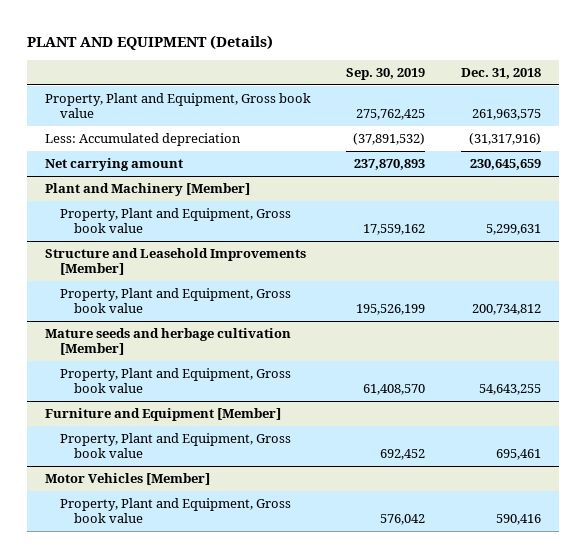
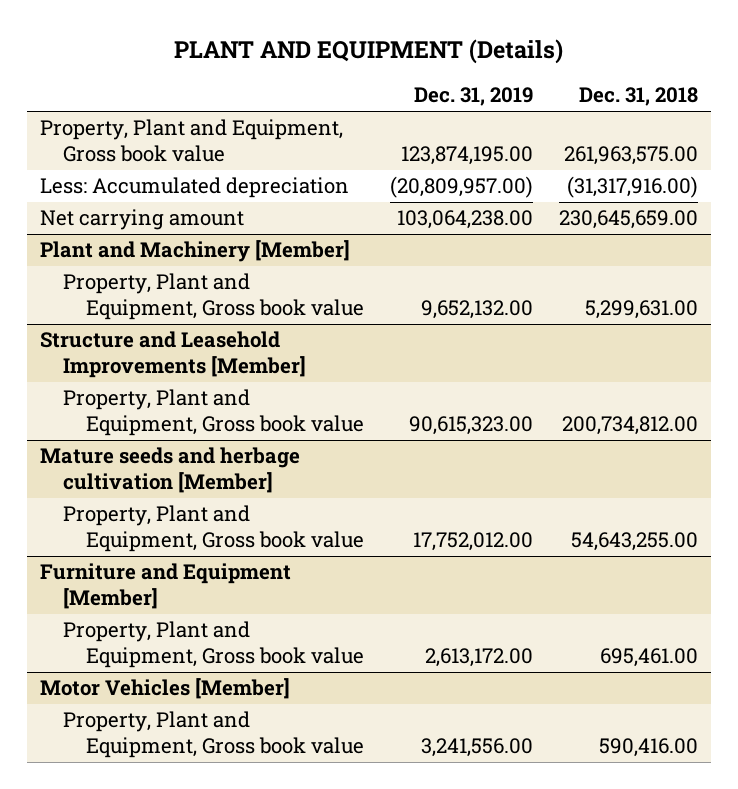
- | Sep. 30, 2019 | Dec. 31, 2018
+ | Dec. 31, 2019 | Dec. 31, 2018
- Property, Plant and Equipment, Gross book value | 275,762,425 | 261,963,575
- Less: Accumulated depreciation | (37,891,532) | (31,317,916)
- Net carrying amount | 237,870,893 | 230,645,659
+ Property, Plant and Equipment, Gross book value | 123,874,195.00 | 261,963,575.00
+ Less: Accumulated depreciation | (20,809,957.00) | (31,317,916.00)
+ Net carrying amount | 103,064,238.00 | 230,645,659.00
@ Plant and Machinery [Member]
- Property, Plant and Equipment, Gross book value | 17,559,162 | 5,299,631
+ Property, Plant and Equipment, Gross book value | 9,652,132.00 | 5,299,631.00
@ Structure and Leasehold Improvements [Member]
- Property, Plant and Equipment, Gross book value | 195,526,199 | 200,734,812
+ Property, Plant and Equipment, Gross book value | 90,615,323.00 | 200,734,812.00
@ Mature seeds and herbage cultivation [Member]
- Property, Plant and Equipment, Gross book value | 61,408,570 | 54,643,255
+ Property, Plant and Equipment, Gross book value | 17,752,012.00 | 54,643,255.00
@ Furniture and Equipment [Member]
- Property, Plant and Equipment, Gross book value | 692,452 | 695,461
+ Property, Plant and Equipment, Gross book value | 2,613,172.00 | 695,461.00
@ Motor Vehicles [Member]
- Property, Plant and Equipment, Gross book value | 576,042 | 590,416
+ Property, Plant and Equipment, Gross book value | 3,241,556.00 | 590,416.00

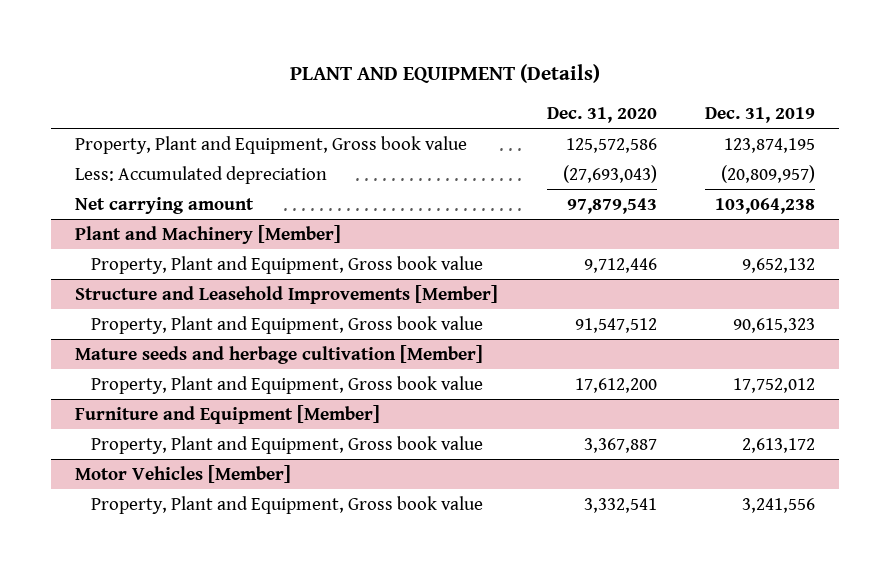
- | Dec. 31, 2019 | Dec. 31, 2018
+ | Dec. 31, 2020 | Dec. 31, 2019
- Property, Plant and Equipment, Gross book value | 123,874,195.00 | 261,963,575.00
- Less: Accumulated depreciation | (20,809,957.00) | (31,317,916.00)
- Net carrying amount | 103,064,238.00 | 230,645,659.00
+ Property, Plant and Equipment, Gross book value | 125,572,586 | 123,874,195
+ Less: Accumulated depreciation | (27,693,043) | (20,809,957)
+ Net carrying amount | 97,879,543 | 103,064,238
@ Plant and Machinery [Member]
- Property, Plant and Equipment, Gross book value | 9,652,132.00 | 5,299,631.00
+ Property, Plant and Equipment, Gross book value | 9,712,446 | 9,652,132
@ Structure and Leasehold Improvements [Member]
- Property, Plant and Equipment, Gross book value | 90,615,323.00 | 200,734,812.00
+ Property, Plant and Equipment, Gross book value | 91,547,512 | 90,615,323
@ Mature seeds and herbage cultivation [Member]
- Property, Plant and Equipment, Gross book value | 17,752,012.00 | 54,643,255.00
+ Property, Plant and Equipment, Gross book value | 17,612,200 | 17,752,012
@ Furniture and Equipment [Member]
- Property, Plant and Equipment, Gross book value | 2,613,172.00 | 695,461.00
+ Property, Plant and Equipment, Gross book value | 3,367,887 | 2,613,172
@ Motor Vehicles [Member]
- Property, Plant and Equipment, Gross book value | 3,241,556.00 | 590,416.00
+ Property, Plant and Equipment, Gross book value | 3,332,541 | 3,241,556

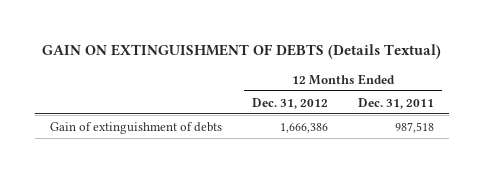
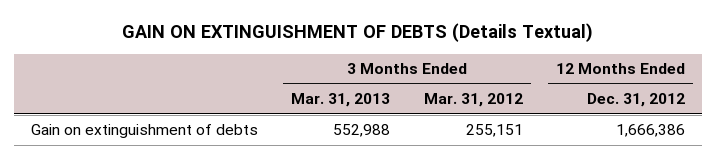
- | 12 Months Ended Dec. 31, 2012 | 12 Months Ended Dec. 31, 2011
+ | 3 Months Ended Mar. 31, 2013 | 3 Months Ended Mar. 31, 2012 | 12 Months Ended Dec. 31, 2012
- Gain of extinguishment of debts | 1,666,386 | 987,518
+ Gain on extinguishment of debts | 552,988 | 255,151 | 1,666,386

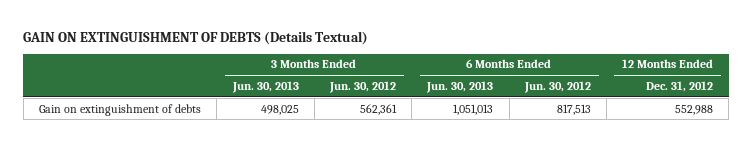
- | 3 Months Ended Mar. 31, 2013 | 3 Months Ended Mar. 31, 2012 | 12 Months Ended Dec. 31, 2012
+ | 3 Months Ended Jun. 30, 2013 | 3 Months Ended Jun. 30, 2012 | 6 Months Ended Jun. 30, 2013 | 6 Months Ended Jun. 30, 2012 | 12 Months Ended Dec. 31, 2012
- Gain on extinguishment of debts | 552,988 | 255,151 | 1,666,386
+ Gain on extinguishment of debts | 498,025 | 562,361 | 1,051,013 | 817,513 | 552,988

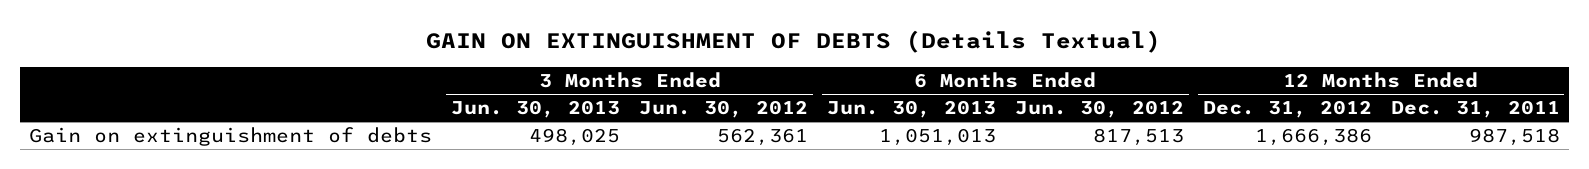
- | 3 Months Ended Jun. 30, 2013 | 3 Months Ended Jun. 30, 2012 | 6 Months Ended Jun. 30, 2013 | 6 Months Ended Jun. 30, 2012 | 12 Months Ended Dec. 31, 2012
+ | 3 Months Ended Jun. 30, 2013 | 3 Months Ended Jun. 30, 2012 | 6 Months Ended Jun. 30, 2013 | 6 Months Ended Jun. 30, 2012 | 12 Months Ended Dec. 31, 2012 | 12 Months Ended Dec. 31, 2011
- Gain on extinguishment of debts | 498,025 | 562,361 | 1,051,013 | 817,513 | 552,988
+ Gain on extinguishment of debts | 498,025 | 562,361 | 1,051,013 | 817,513 | 1,666,386 | 987,518

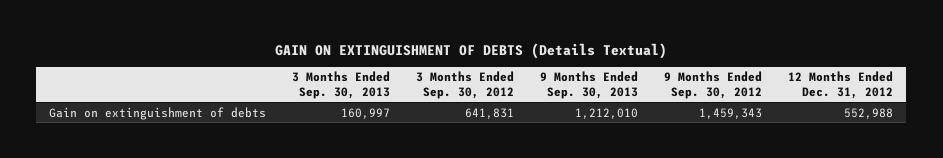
- | 3 Months Ended Jun. 30, 2013 | 3 Months Ended Jun. 30, 2012 | 6 Months Ended Jun. 30, 2013 | 6 Months Ended Jun. 30, 2012 | 12 Months Ended Dec. 31, 2012 | 12 Months Ended Dec. 31, 2011
+ | 3 Months Ended Sep. 30, 2013 | 3 Months Ended Sep. 30, 2012 | 9 Months Ended Sep. 30, 2013 | 9 Months Ended Sep. 30, 2012 | 12 Months Ended Dec. 31, 2012
- Gain on extinguishment of debts | 498,025 | 562,361 | 1,051,013 | 817,513 | 1,666,386 | 987,518
+ Gain on extinguishment of debts | 160,997 | 641,831 | 1,212,010 | 1,459,343 | 552,988

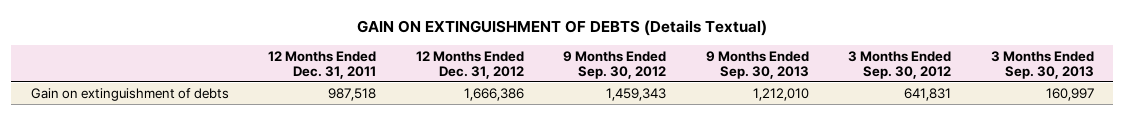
- | 3 Months Ended Sep. 30, 2013 | 3 Months Ended Sep. 30, 2012 | 9 Months Ended Sep. 30, 2013 | 9 Months Ended Sep. 30, 2012 | 12 Months Ended Dec. 31, 2012
+ | 12 Months Ended Dec. 31, 2011 | 12 Months Ended Dec. 31, 2012 | 9 Months Ended Sep. 30, 2012 | 9 Months Ended Sep. 30, 2013 | 3 Months Ended Sep. 30, 2012 | 3 Months Ended Sep. 30, 2013
- Gain on extinguishment of debts | 160,997 | 641,831 | 1,212,010 | 1,459,343 | 552,988
+ Gain on extinguishment of debts | 987,518 | 1,666,386 | 1,459,343 | 1,212,010 | 641,831 | 160,997

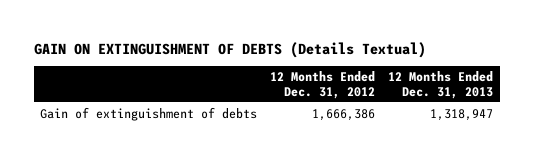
- | 12 Months Ended Dec. 31, 2011 | 12 Months Ended Dec. 31, 2012 | 9 Months Ended Sep. 30, 2012 | 9 Months Ended Sep. 30, 2013 | 3 Months Ended Sep. 30, 2012 | 3 Months Ended Sep. 30, 2013
+ | 12 Months Ended Dec. 31, 2012 | 12 Months Ended Dec. 31, 2013
- Gain on extinguishment of debts | 987,518 | 1,666,386 | 1,459,343 | 1,212,010 | 641,831 | 160,997
+ Gain of extinguishment of debts | 1,666,386 | 1,318,947

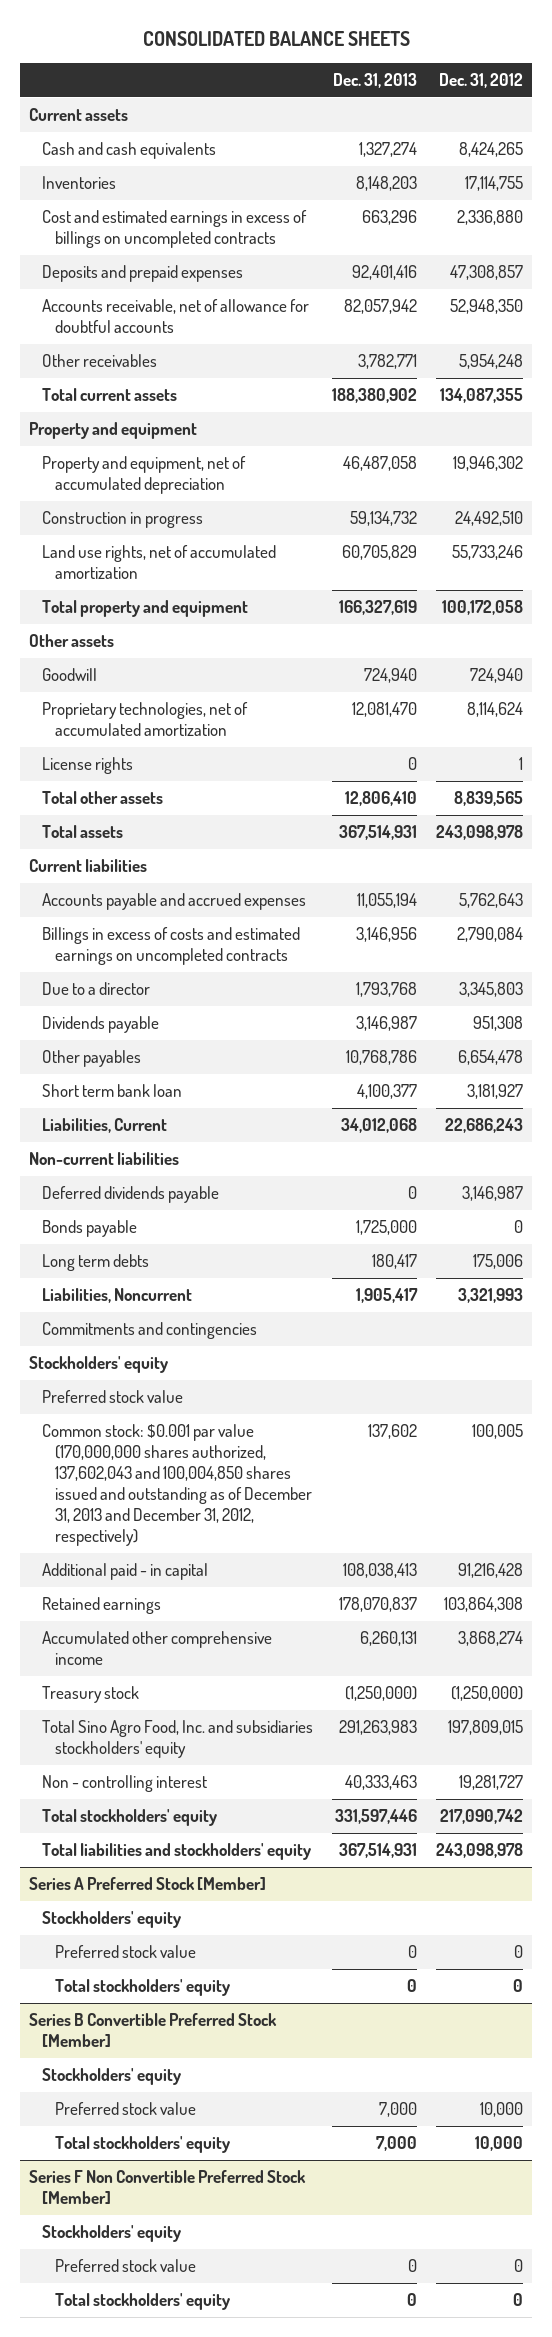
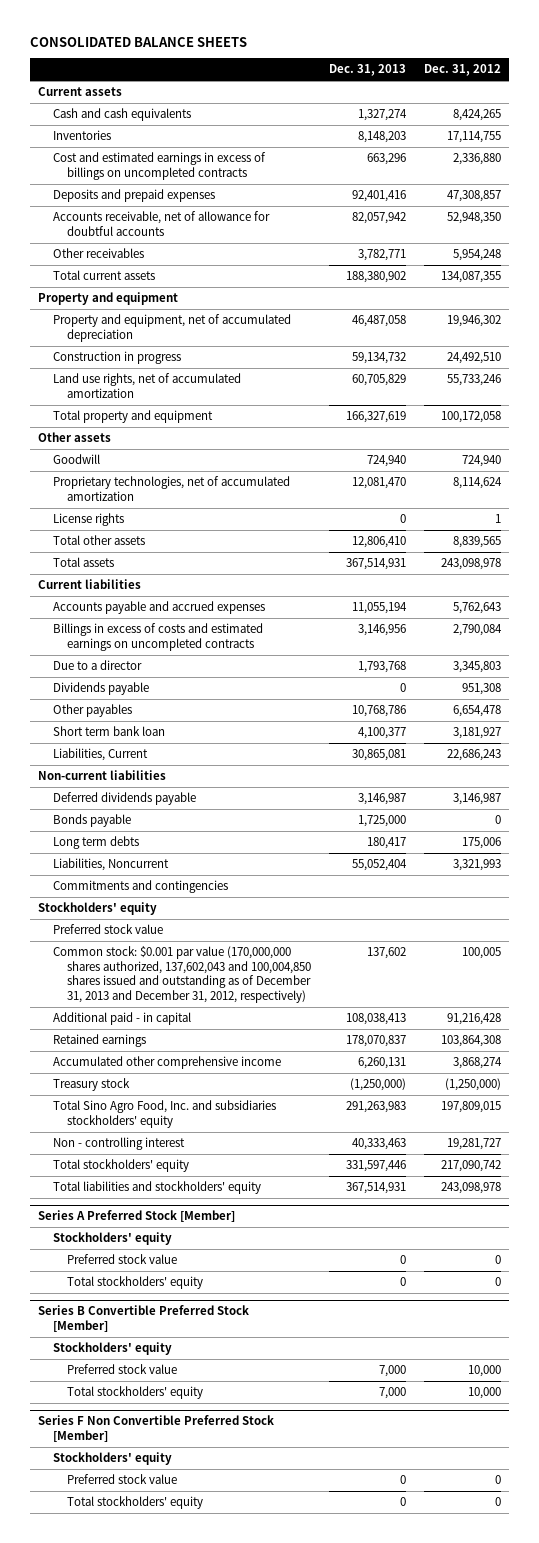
- Dividends payable | 3,146,987 | 951,308
+ Dividends payable | 0 | 951,308
- Liabilities, Current | 34,012,068 | 22,686,243
+ Liabilities, Current | 30,865,081 | 22,686,243
- Deferred dividends payable | 0 | 3,146,987
+ Deferred dividends payable | 3,146,987 | 3,146,987
- Liabilities, Noncurrent | 1,905,417 | 3,321,993
+ Liabilities, Noncurrent | 55,052,404 | 3,321,993

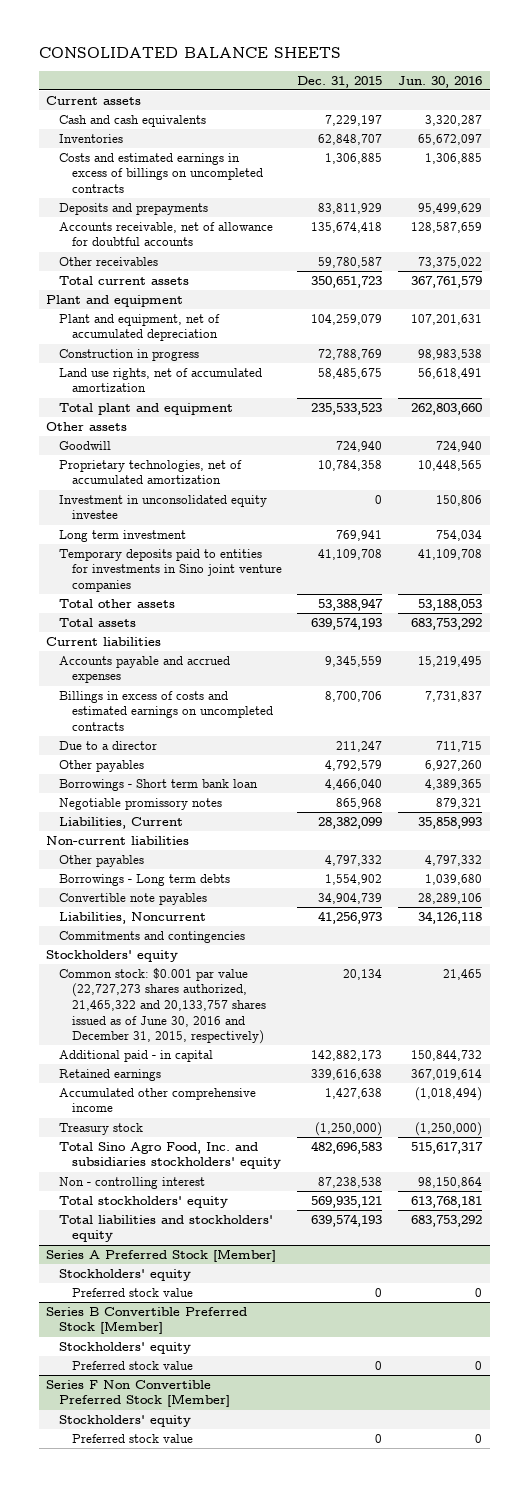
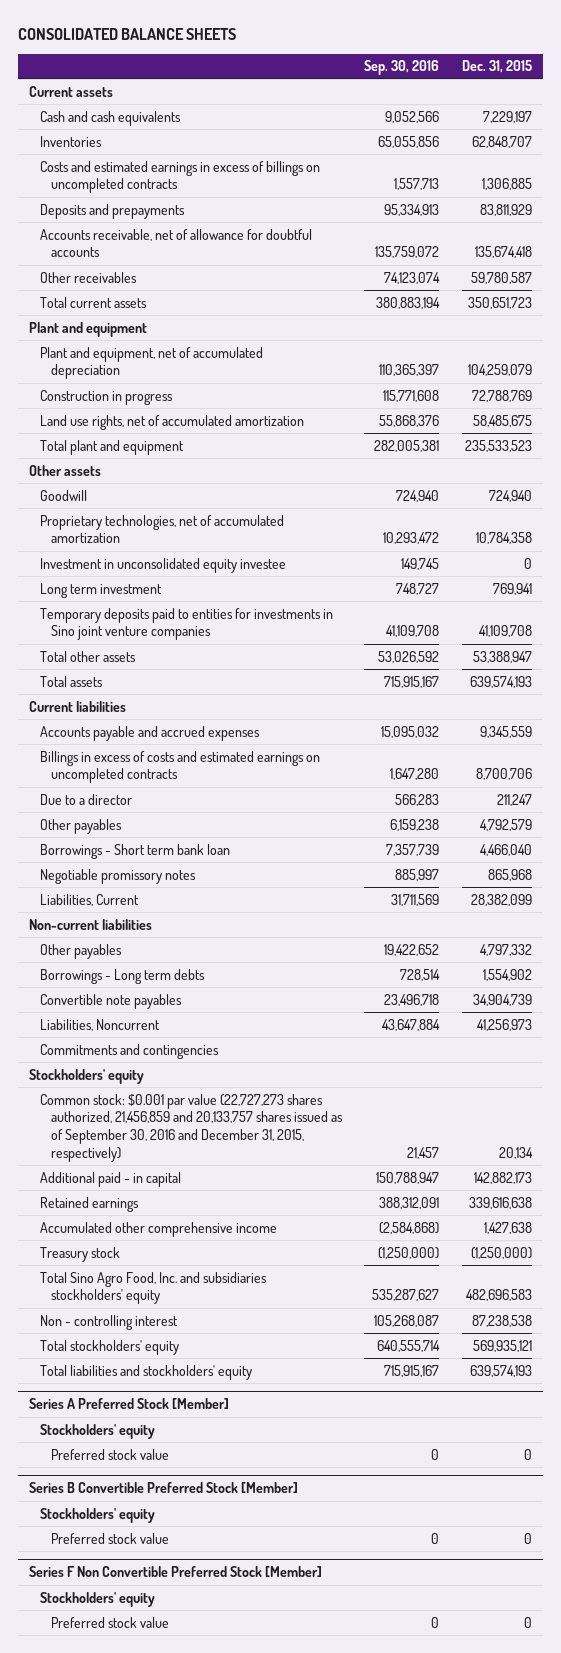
- | Dec. 31, 2015 | Jun. 30, 2016
+ | Sep. 30, 2016 | Dec. 31, 2015
- Common stock: $0.001 par value (22,727,273 shares authorized, 21,465,322 and 20,133,757 shares issued as of June 30, 2016 and December 31, 2015, respectively) | 20,134 | 21,465
+ Common stock: $0.001 par value (22,727,273 shares authorized, 21,456,859 and 20,133,757 shares issued as of September 30, 2016 and December 31, 2015, respectively) | 21,457 | 20,134

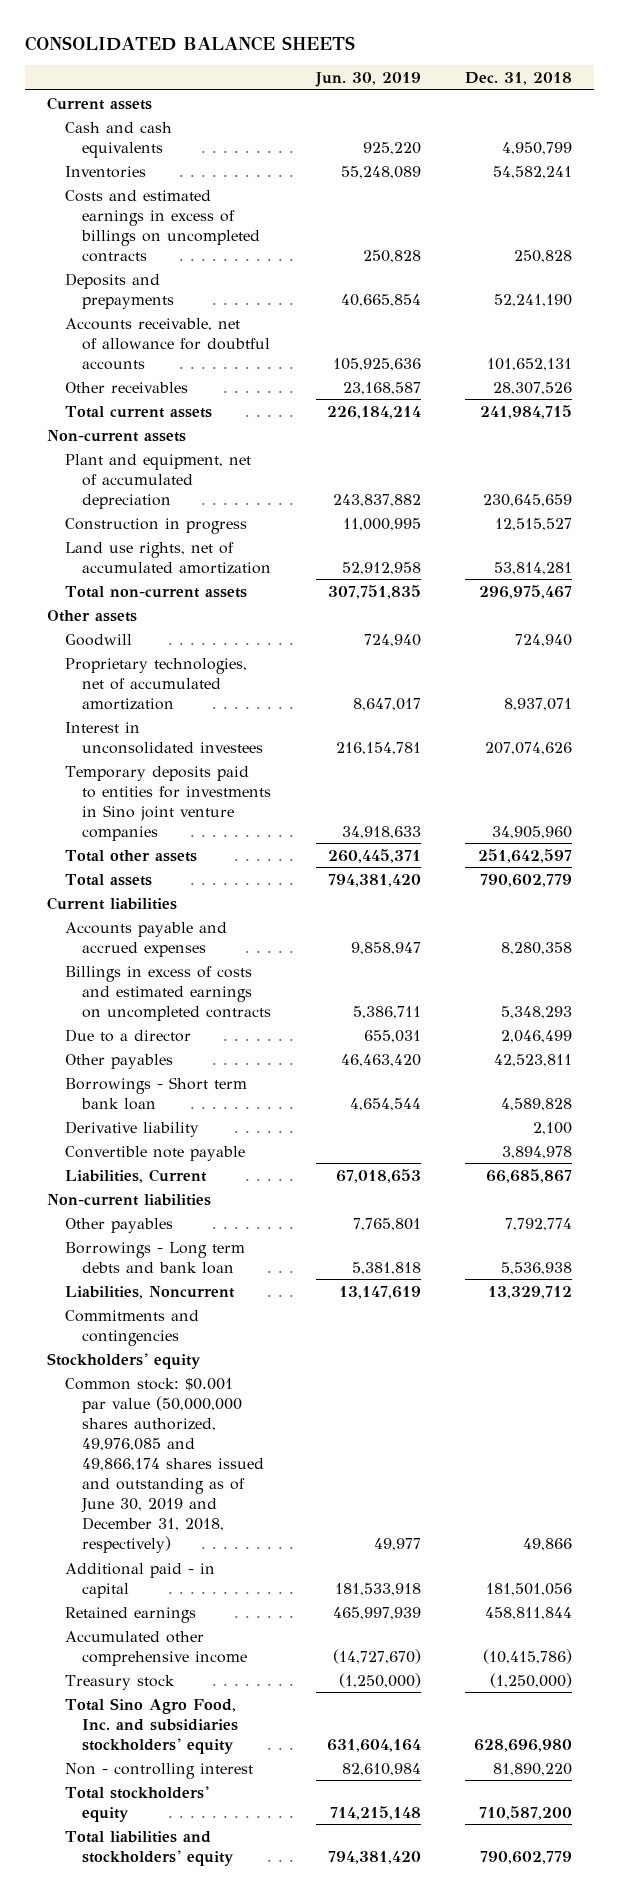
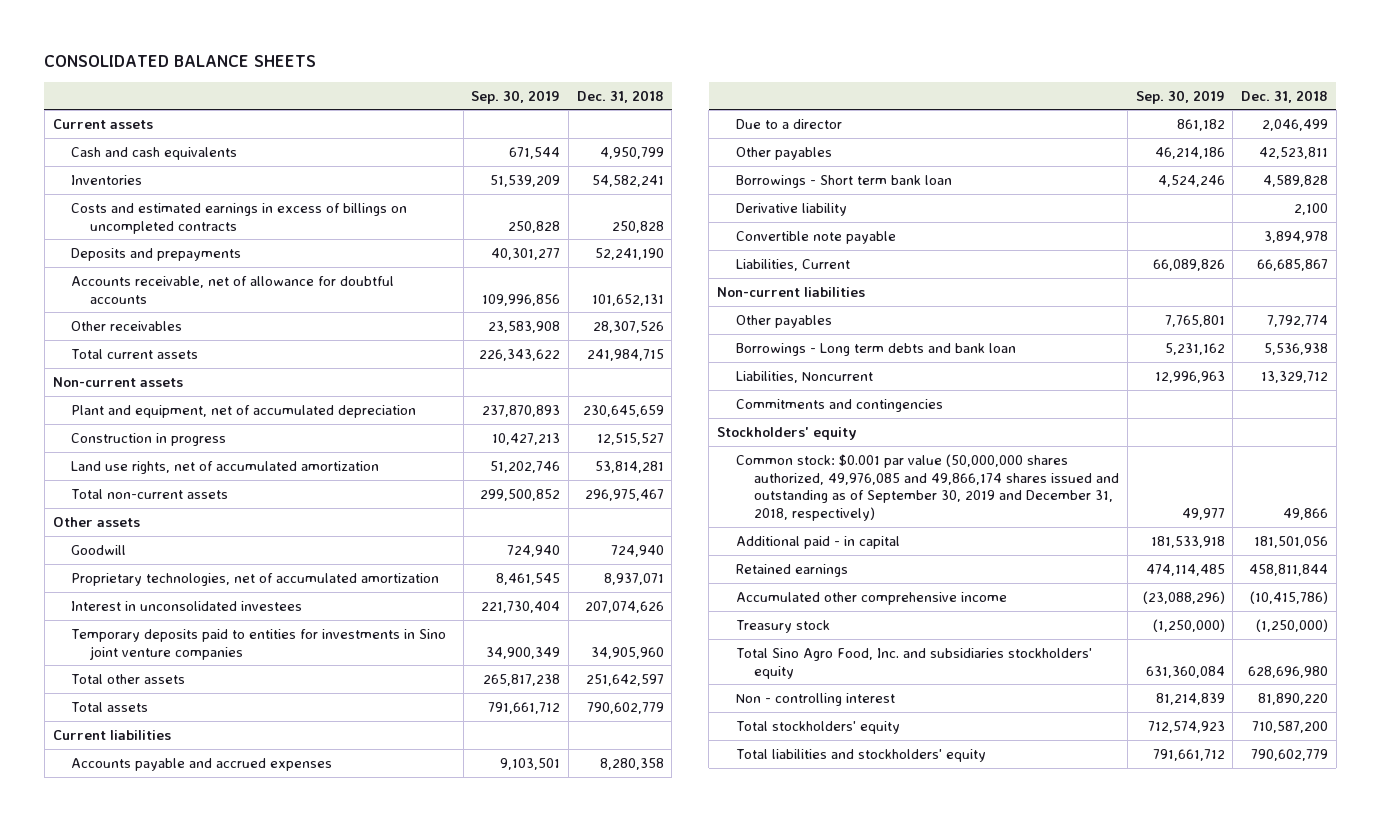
- | Jun. 30, 2019 | Dec. 31, 2018
+ | Sep. 30, 2019 | Dec. 31, 2018
- Billings in excess of costs and estimated earnings on uncompleted contracts | 5,386,711 | 5,348,293
- Common stock: $0.001 par value (50,000,000 shares authorized, 49,976,085 and 49,866,174 shares issued and outstanding as of June 30, 2019 and December 31, 2018, respectively) | 49,977 | 49,866
+ Common stock: $0.001 par value (50,000,000 shares authorized, 49,976,085 and 49,866,174 shares issued and outstanding as of September 30, 2019 and December 31, 2018, respectively) | 49,977 | 49,866

